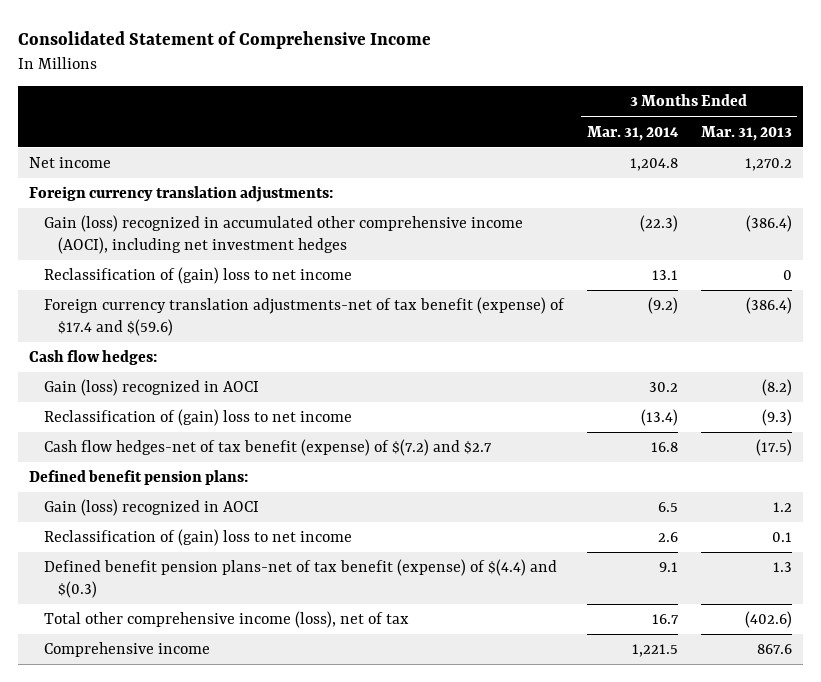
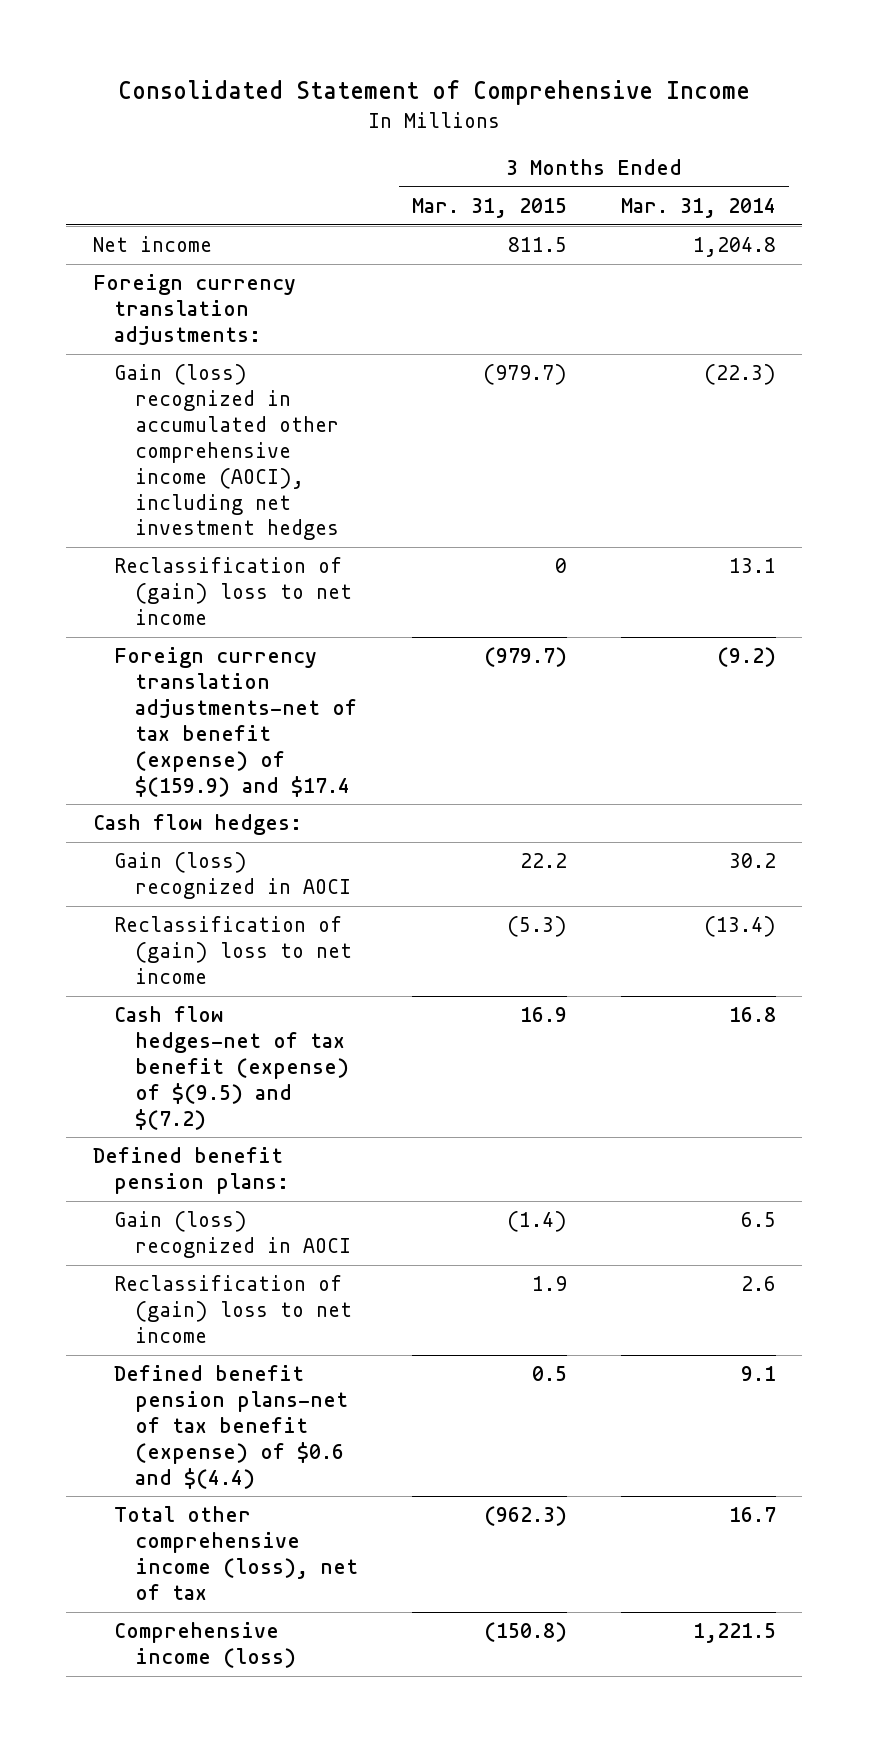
- | 3 Months Ended Mar. 31, 2014 | 3 Months Ended Mar. 31, 2013
+ | 3 Months Ended Mar. 31, 2015 | 3 Months Ended Mar. 31, 2014
- Foreign currency translation adjustments-net of tax benefit (expense) of $17.4 and $(59.6) | (9.2) | (386.4)
+ Foreign currency translation adjustments-net of tax benefit (expense) of $(159.9) and $17.4 | (979.7) | (9.2)
- Cash flow hedges-net of tax benefit (expense) of $(7.2) and $2.7 | 16.8 | (17.5)
+ Cash flow hedges-net of tax benefit (expense) of $(9.5) and $(7.2) | 16.9 | 16.8
- Defined benefit pension plans-net of tax benefit (expense) of $(4.4) and $(0.3) | 9.1 | 1.3
+ Defined benefit pension plans-net of tax benefit (expense) of $0.6 and $(4.4) | 0.5 | 9.1
- Comprehensive income | 1,221.5 | 867.6
+ Comprehensive income (loss) | (150.8) | 1,221.5

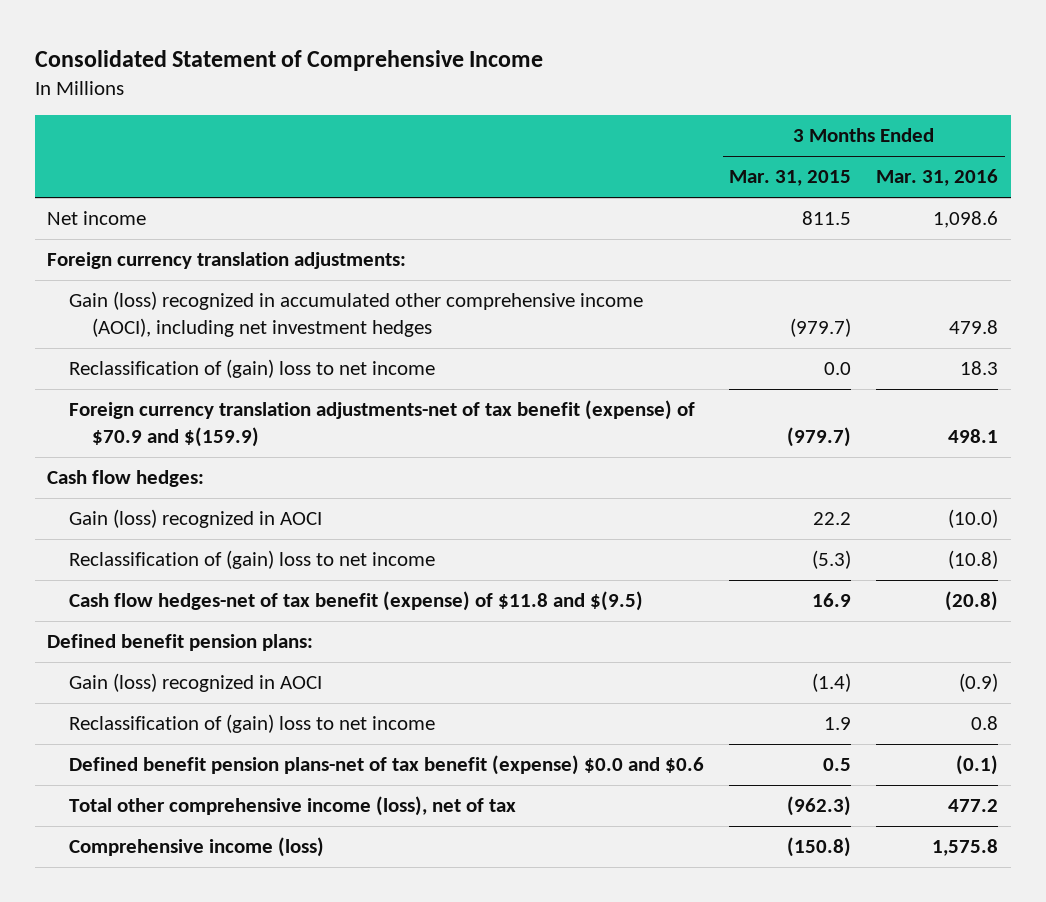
- | 3 Months Ended Mar. 31, 2015 | 3 Months Ended Mar. 31, 2014
+ | 3 Months Ended Mar. 31, 2015 | 3 Months Ended Mar. 31, 2016
- Reclassification of (gain) loss to net income | 0 | 13.1
- Foreign currency translation adjustments-net of tax benefit (expense) of $(159.9) and $17.4 | (979.7) | (9.2)
+ Reclassification of (gain) loss to net income | 0.0 | 18.3
+ Foreign currency translation adjustments-net of tax benefit (expense) of $70.9 and $(159.9) | (979.7) | 498.1
- Cash flow hedges-net of tax benefit (expense) of $(9.5) and $(7.2) | 16.9 | 16.8
+ Cash flow hedges-net of tax benefit (expense) of $11.8 and $(9.5) | 16.9 | (20.8)
- Defined benefit pension plans-net of tax benefit (expense) of $0.6 and $(4.4) | 0.5 | 9.1
+ Defined benefit pension plans-net of tax benefit (expense) $0.0 and $0.6 | 0.5 | (0.1)

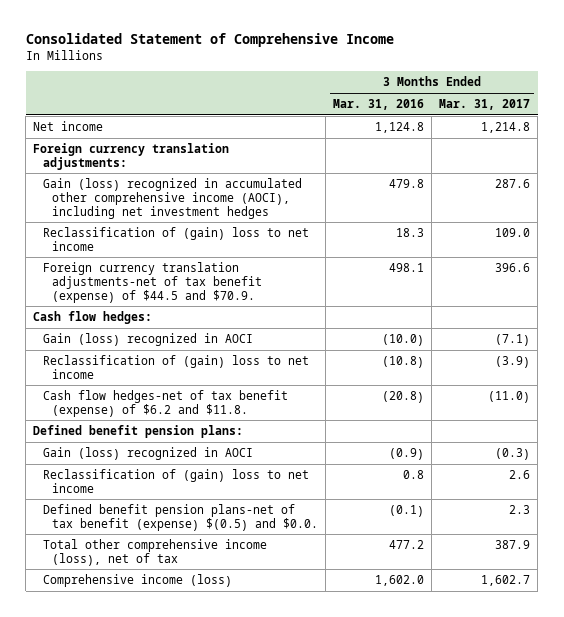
- | 3 Months Ended Mar. 31, 2015 | 3 Months Ended Mar. 31, 2016
+ | 3 Months Ended Mar. 31, 2016 | 3 Months Ended Mar. 31, 2017
- Net income | 811.5 | 1,098.6
+ Net income | 1,124.8 | 1,214.8
- Foreign currency translation adjustments-net of tax benefit (expense) of $70.9 and $(159.9) | (979.7) | 498.1
+ Foreign currency translation adjustments-net of tax benefit (expense) of $44.5 and $70.9. | 498.1 | 396.6
- Cash flow hedges-net of tax benefit (expense) of $11.8 and $(9.5) | 16.9 | (20.8)
+ Cash flow hedges-net of tax benefit (expense) of $6.2 and $11.8. | (20.8) | (11.0)
- Defined benefit pension plans-net of tax benefit (expense) $0.0 and $0.6 | 0.5 | (0.1)
+ Defined benefit pension plans-net of tax benefit (expense) $(0.5) and $0.0. | (0.1) | 2.3
- Comprehensive income (loss) | (150.8) | 1,575.8
+ Comprehensive income (loss) | 1,602.0 | 1,602.7

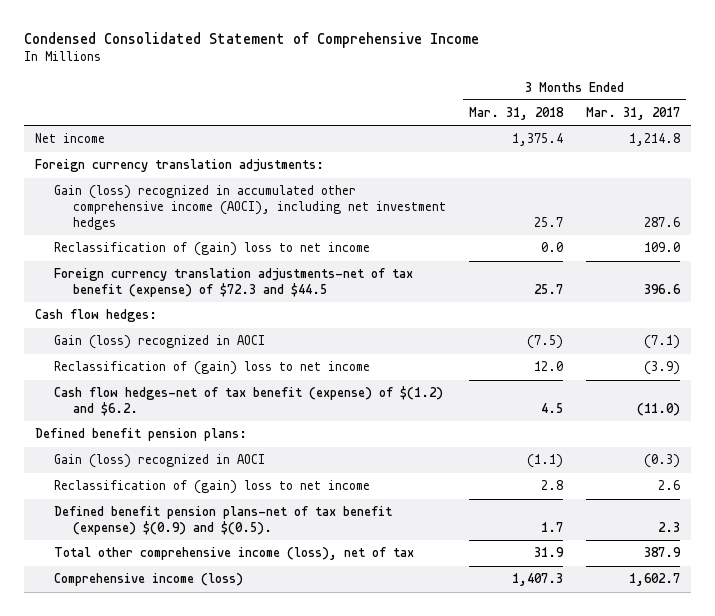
- Consolidated Statement of Comprehensive Income
+ Condensed Consolidated Statement of Comprehensive Income
- | 3 Months Ended Mar. 31, 2016 | 3 Months Ended Mar. 31, 2017
+ | 3 Months Ended Mar. 31, 2018 | 3 Months Ended Mar. 31, 2017
- Foreign currency translation adjustments-net of tax benefit (expense) of $44.5 and $70.9. | 498.1 | 396.6
+ Foreign currency translation adjustments-net of tax benefit (expense) of $72.3 and $44.5 | 25.7 | 396.6
- Cash flow hedges-net of tax benefit (expense) of $6.2 and $11.8. | (20.8) | (11.0)
+ Cash flow hedges-net of tax benefit (expense) of $(1.2) and $6.2. | 4.5 | (11.0)
- Defined benefit pension plans-net of tax benefit (expense) $(0.5) and $0.0. | (0.1) | 2.3
+ Defined benefit pension plans-net of tax benefit (expense) $(0.9) and $(0.5). | 1.7 | 2.3

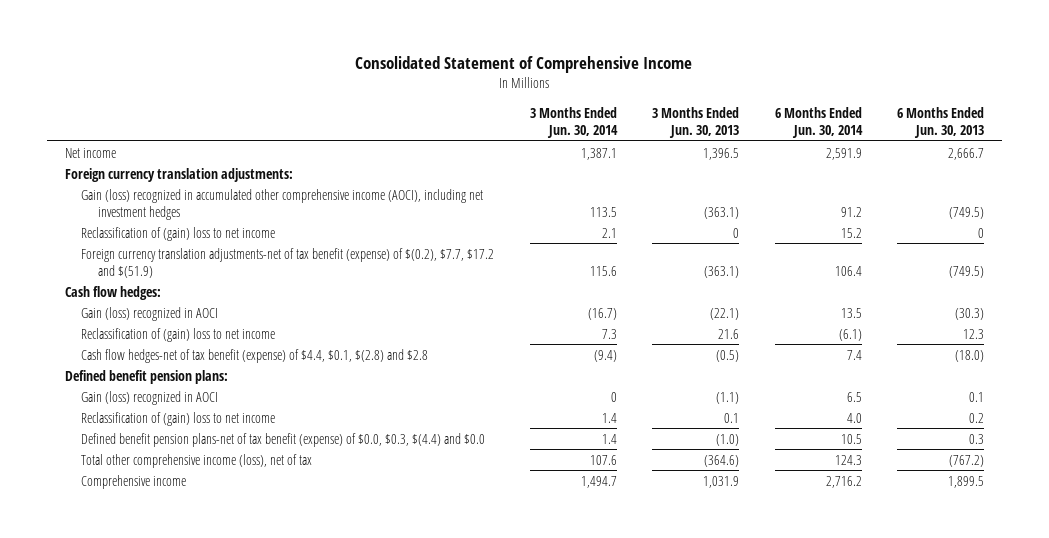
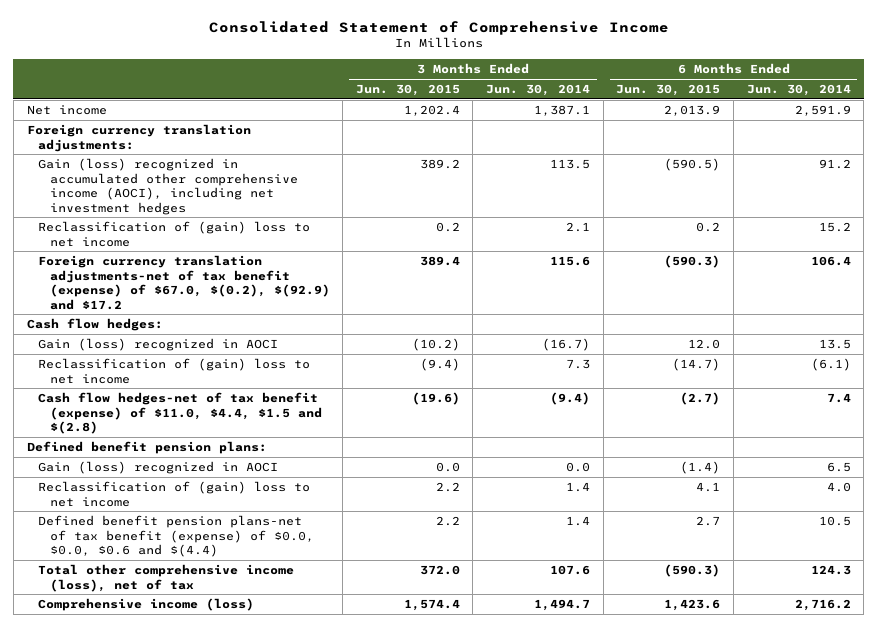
- | 3 Months Ended Jun. 30, 2014 | 3 Months Ended Jun. 30, 2013 | 6 Months Ended Jun. 30, 2014 | 6 Months Ended Jun. 30, 2013
+ | 3 Months Ended Jun. 30, 2015 | 3 Months Ended Jun. 30, 2014 | 6 Months Ended Jun. 30, 2015 | 6 Months Ended Jun. 30, 2014
- Foreign currency translation adjustments-net of tax benefit (expense) of $(0.2), $7.7, $17.2 and $(51.9) | 115.6 | (363.1) | 106.4 | (749.5)
+ Foreign currency translation adjustments-net of tax benefit (expense) of $67.0, $(0.2), $(92.9) and $17.2 | 389.4 | 115.6 | (590.3) | 106.4
- Cash flow hedges-net of tax benefit (expense) of $4.4, $0.1, $(2.8) and $2.8 | (9.4) | (0.5) | 7.4 | (18.0)
+ Cash flow hedges-net of tax benefit (expense) of $11.0, $4.4, $1.5 and $(2.8) | (19.6) | (9.4) | (2.7) | 7.4
- Gain (loss) recognized in AOCI | 0 | (1.1) | 6.5 | 0.1
+ Gain (loss) recognized in AOCI | 0.0 | 0.0 | (1.4) | 6.5
- Defined benefit pension plans-net of tax benefit (expense) of $0.0, $0.3, $(4.4) and $0.0 | 1.4 | (1.0) | 10.5 | 0.3
+ Defined benefit pension plans-net of tax benefit (expense) of $0.0, $0.0, $0.6 and $(4.4) | 2.2 | 1.4 | 2.7 | 10.5
- Comprehensive income | 1,494.7 | 1,031.9 | 2,716.2 | 1,899.5
+ Comprehensive income (loss) | 1,574.4 | 1,494.7 | 1,423.6 | 2,716.2

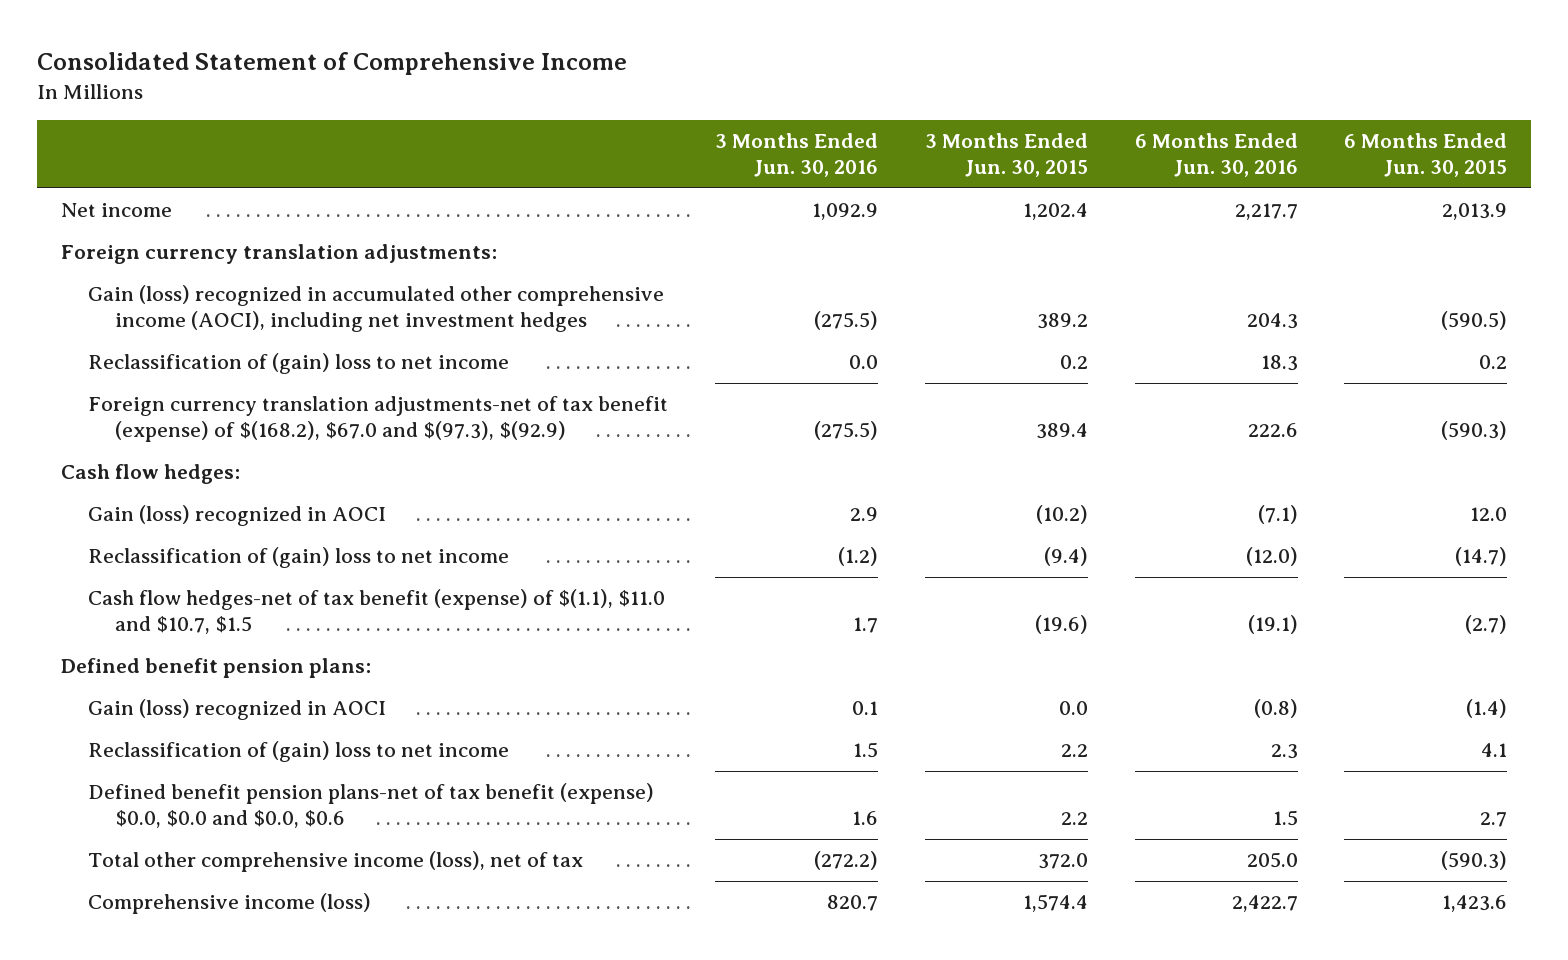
- | 3 Months Ended Jun. 30, 2015 | 3 Months Ended Jun. 30, 2014 | 6 Months Ended Jun. 30, 2015 | 6 Months Ended Jun. 30, 2014
+ | 3 Months Ended Jun. 30, 2016 | 3 Months Ended Jun. 30, 2015 | 6 Months Ended Jun. 30, 2016 | 6 Months Ended Jun. 30, 2015
- Foreign currency translation adjustments-net of tax benefit (expense) of $67.0, $(0.2), $(92.9) and $17.2 | 389.4 | 115.6 | (590.3) | 106.4
+ Foreign currency translation adjustments-net of tax benefit (expense) of $(168.2), $67.0 and $(97.3), $(92.9) | (275.5) | 389.4 | 222.6 | (590.3)
- Cash flow hedges-net of tax benefit (expense) of $11.0, $4.4, $1.5 and $(2.8) | (19.6) | (9.4) | (2.7) | 7.4
+ Cash flow hedges-net of tax benefit (expense) of $(1.1), $11.0 and $10.7, $1.5 | 1.7 | (19.6) | (19.1) | (2.7)
- Defined benefit pension plans-net of tax benefit (expense) of $0.0, $0.0, $0.6 and $(4.4) | 2.2 | 1.4 | 2.7 | 10.5
+ Defined benefit pension plans-net of tax benefit (expense) $0.0, $0.0 and $0.0, $0.6 | 1.6 | 2.2 | 1.5 | 2.7

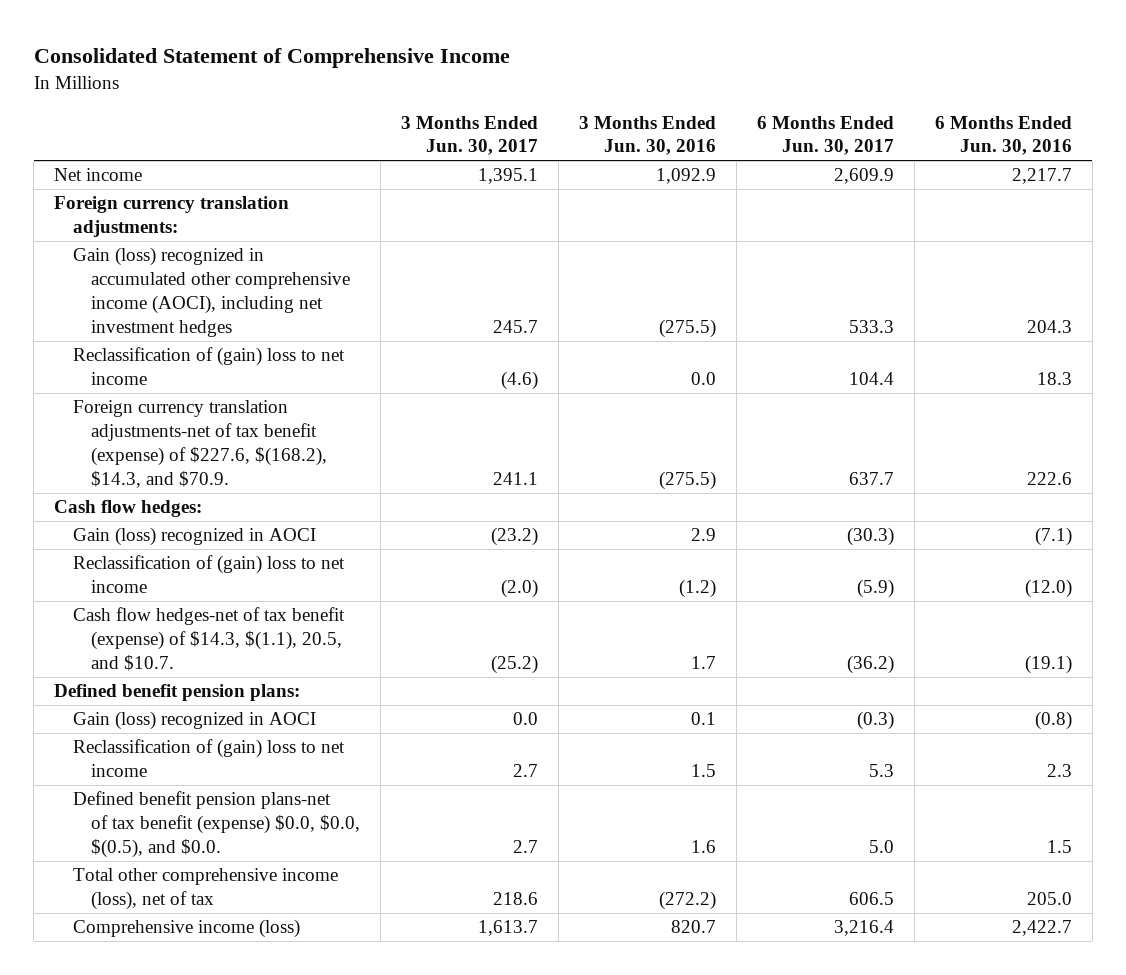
- | 3 Months Ended Jun. 30, 2016 | 3 Months Ended Jun. 30, 2015 | 6 Months Ended Jun. 30, 2016 | 6 Months Ended Jun. 30, 2015
+ | 3 Months Ended Jun. 30, 2017 | 3 Months Ended Jun. 30, 2016 | 6 Months Ended Jun. 30, 2017 | 6 Months Ended Jun. 30, 2016
- Foreign currency translation adjustments-net of tax benefit (expense) of $(168.2), $67.0 and $(97.3), $(92.9) | (275.5) | 389.4 | 222.6 | (590.3)
+ Foreign currency translation adjustments-net of tax benefit (expense) of $227.6, $(168.2), $14.3, and $70.9. | 241.1 | (275.5) | 637.7 | 222.6
- Cash flow hedges-net of tax benefit (expense) of $(1.1), $11.0 and $10.7, $1.5 | 1.7 | (19.6) | (19.1) | (2.7)
+ Cash flow hedges-net of tax benefit (expense) of $14.3, $(1.1), 20.5, and $10.7. | (25.2) | 1.7 | (36.2) | (19.1)
- Defined benefit pension plans-net of tax benefit (expense) $0.0, $0.0 and $0.0, $0.6 | 1.6 | 2.2 | 1.5 | 2.7
+ Defined benefit pension plans-net of tax benefit (expense) $0.0, $0.0, $(0.5), and $0.0. | 2.7 | 1.6 | 5.0 | 1.5

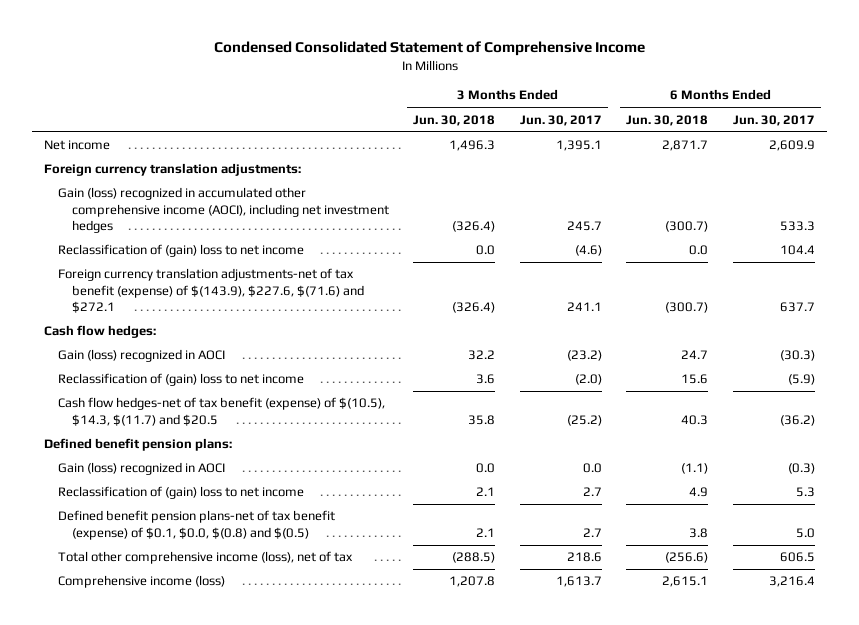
- Consolidated Statement of Comprehensive Income
+ Condensed Consolidated Statement of Comprehensive Income
- | 3 Months Ended Jun. 30, 2017 | 3 Months Ended Jun. 30, 2016 | 6 Months Ended Jun. 30, 2017 | 6 Months Ended Jun. 30, 2016
+ | 3 Months Ended Jun. 30, 2018 | 3 Months Ended Jun. 30, 2017 | 6 Months Ended Jun. 30, 2018 | 6 Months Ended Jun. 30, 2017
- Foreign currency translation adjustments-net of tax benefit (expense) of $227.6, $(168.2), $14.3, and $70.9. | 241.1 | (275.5) | 637.7 | 222.6
+ Foreign currency translation adjustments-net of tax benefit (expense) of $(143.9), $227.6, $(71.6) and $272.1 | (326.4) | 241.1 | (300.7) | 637.7
- Cash flow hedges-net of tax benefit (expense) of $14.3, $(1.1), 20.5, and $10.7. | (25.2) | 1.7 | (36.2) | (19.1)
+ Cash flow hedges-net of tax benefit (expense) of $(10.5), $14.3, $(11.7) and $20.5 | 35.8 | (25.2) | 40.3 | (36.2)
- Defined benefit pension plans-net of tax benefit (expense) $0.0, $0.0, $(0.5), and $0.0. | 2.7 | 1.6 | 5.0 | 1.5
+ Defined benefit pension plans-net of tax benefit (expense) of $0.1, $0.0, $(0.8) and $(0.5) | 2.1 | 2.7 | 3.8 | 5.0

